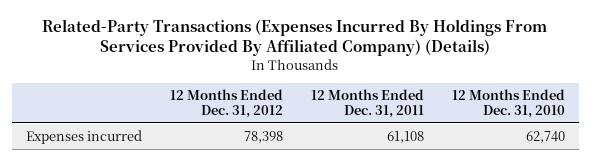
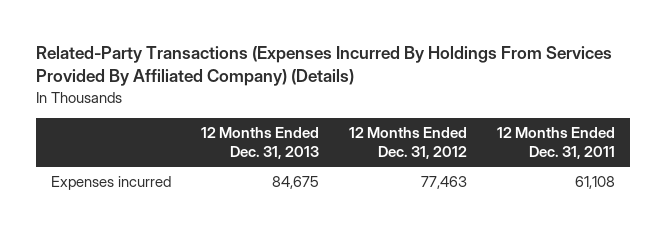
- | 12 Months Ended Dec. 31, 2012 | 12 Months Ended Dec. 31, 2011 | 12 Months Ended Dec. 31, 2010
+ | 12 Months Ended Dec. 31, 2013 | 12 Months Ended Dec. 31, 2012 | 12 Months Ended Dec. 31, 2011
- Expenses incurred | 78,398 | 61,108 | 62,740
+ Expenses incurred | 84,675 | 77,463 | 61,108

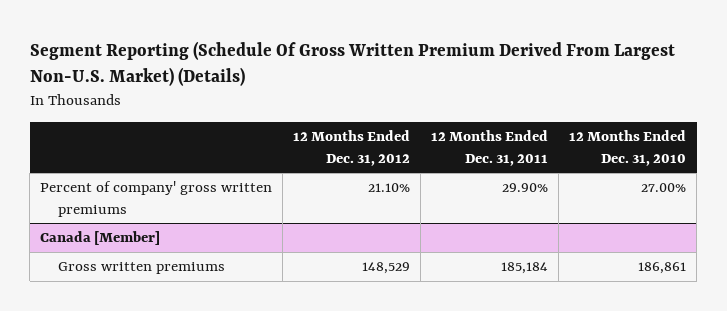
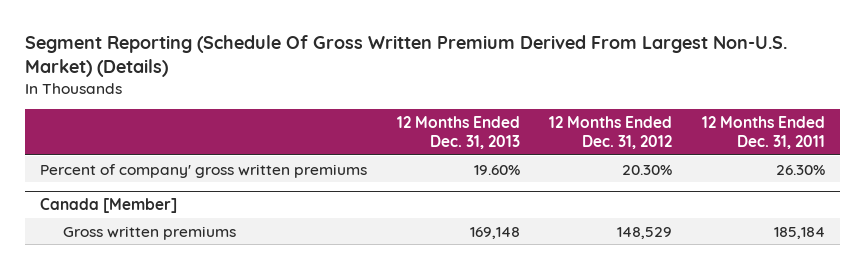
- | 12 Months Ended Dec. 31, 2012 | 12 Months Ended Dec. 31, 2011 | 12 Months Ended Dec. 31, 2010
+ | 12 Months Ended Dec. 31, 2013 | 12 Months Ended Dec. 31, 2012 | 12 Months Ended Dec. 31, 2011
- Percent of company' gross written premiums | 21.10% | 29.90% | 27.00%
+ Percent of company' gross written premiums | 19.60% | 20.30% | 26.30%

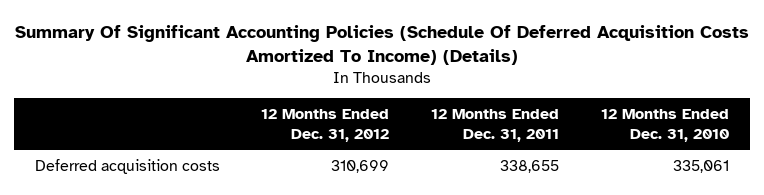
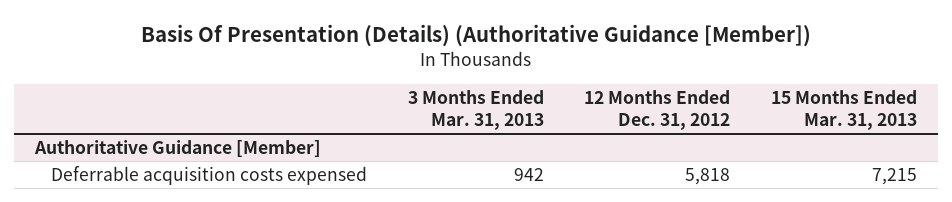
- Summary Of Significant Accounting Policies (Schedule Of Deferred Acquisition Costs Amortized To Income) (Details)
+ Basis Of Presentation (Details) (Authoritative Guidance [Member])
- | 12 Months Ended Dec. 31, 2012 | 12 Months Ended Dec. 31, 2011 | 12 Months Ended Dec. 31, 2010
+ | 3 Months Ended Mar. 31, 2013 | 12 Months Ended Dec. 31, 2012 | 15 Months Ended Mar. 31, 2013
- Deferred acquisition costs | 310,699 | 338,655 | 335,061
+ Authoritative Guidance [Member]
+ Deferrable acquisition costs expensed | 942 | 5,818 | 7,215

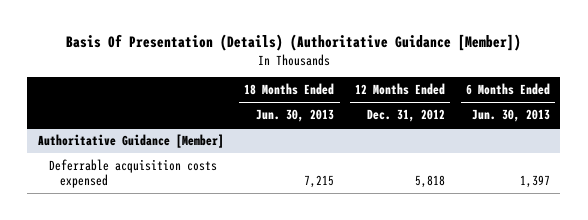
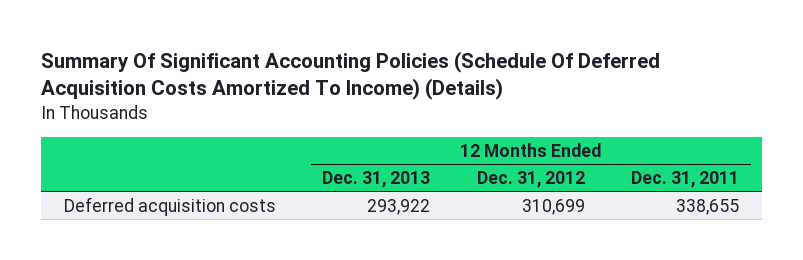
- Basis Of Presentation (Details) (Authoritative Guidance [Member])
+ Summary Of Significant Accounting Policies (Schedule Of Deferred Acquisition Costs Amortized To Income) (Details)
- | 18 Months Ended Jun. 30, 2013 | 12 Months Ended Dec. 31, 2012 | 6 Months Ended Jun. 30, 2013
+ | 12 Months Ended Dec. 31, 2013 | 12 Months Ended Dec. 31, 2012 | 12 Months Ended Dec. 31, 2011
- Authoritative Guidance [Member]
- Deferrable acquisition costs expensed | 7,215 | 5,818 | 1,397
+ Deferred acquisition costs | 293,922 | 310,699 | 338,655

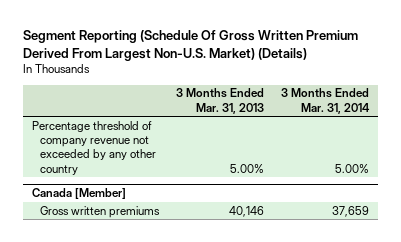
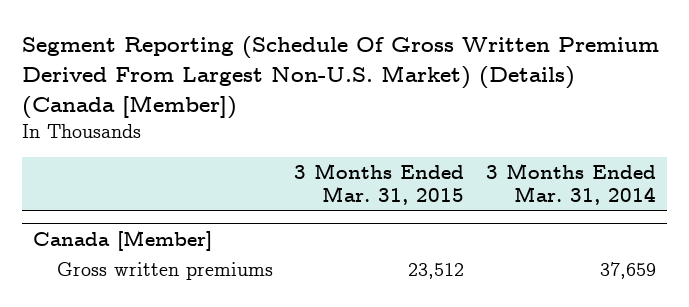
- Segment Reporting (Schedule Of Gross Written Premium Derived From Largest Non-U.S. Market) (Details)
+ Segment Reporting (Schedule Of Gross Written Premium Derived From Largest Non-U.S. Market) (Details) (Canada [Member])
- | 3 Months Ended Mar. 31, 2013 | 3 Months Ended Mar. 31, 2014
+ | 3 Months Ended Mar. 31, 2015 | 3 Months Ended Mar. 31, 2014
- Percentage threshold of company revenue not exceeded by any other country | 5.00% | 5.00%

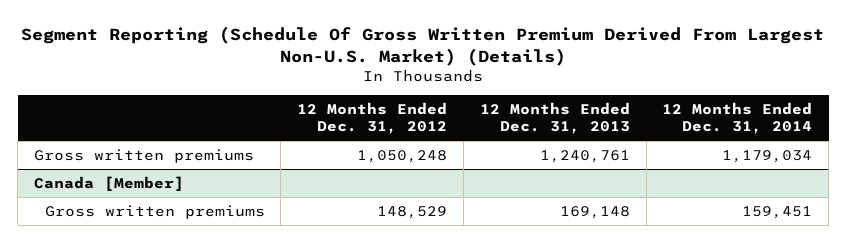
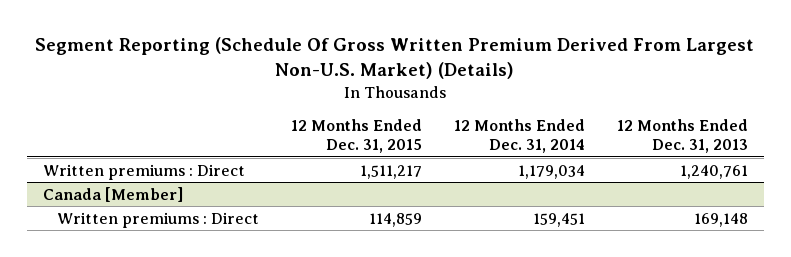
- | 12 Months Ended Dec. 31, 2012 | 12 Months Ended Dec. 31, 2013 | 12 Months Ended Dec. 31, 2014
+ | 12 Months Ended Dec. 31, 2015 | 12 Months Ended Dec. 31, 2014 | 12 Months Ended Dec. 31, 2013
- Gross written premiums | 1,050,248 | 1,240,761 | 1,179,034
+ Written premiums : Direct | 1,511,217 | 1,179,034 | 1,240,761
@ Canada [Member]
- Gross written premiums | 148,529 | 169,148 | 159,451
+ Written premiums : Direct | 114,859 | 159,451 | 169,148

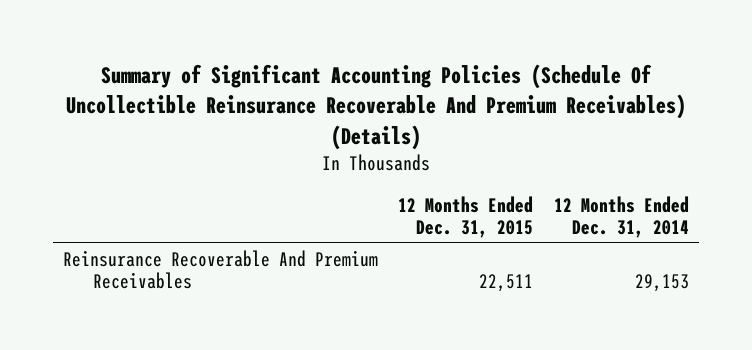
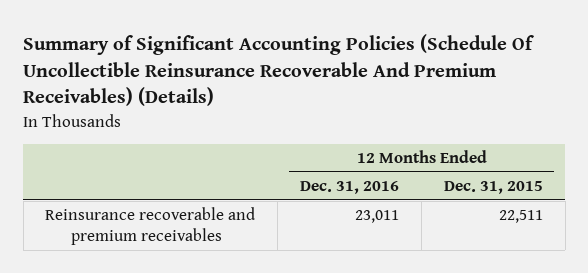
- | 12 Months Ended Dec. 31, 2015 | 12 Months Ended Dec. 31, 2014
+ | 12 Months Ended Dec. 31, 2016 | 12 Months Ended Dec. 31, 2015
- Reinsurance Recoverable And Premium Receivables | 22,511 | 29,153
+ Reinsurance recoverable and premium receivables | 23,011 | 22,511

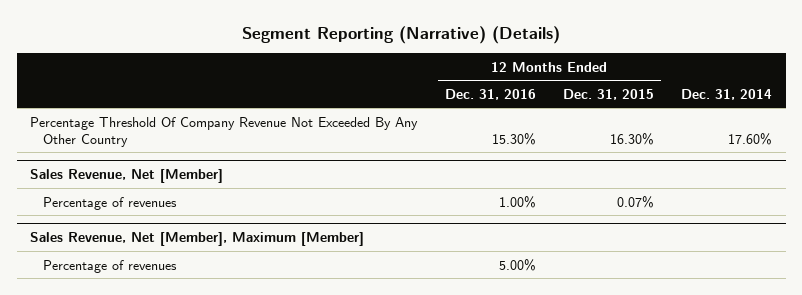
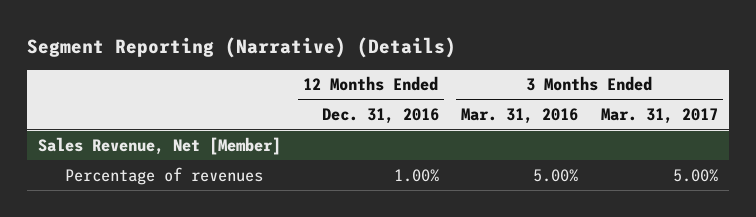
- | 12 Months Ended Dec. 31, 2016 | 12 Months Ended Dec. 31, 2015 | Dec. 31, 2014
+ | 12 Months Ended Dec. 31, 2016 | 3 Months Ended Mar. 31, 2016 | 3 Months Ended Mar. 31, 2017
- Percentage Threshold Of Company Revenue Not Exceeded By Any Other Country | 15.30% | 16.30% | 17.60%
- Sales Revenue, Net [Member], Maximum [Member]
- Percentage of revenues | 5.00% | |

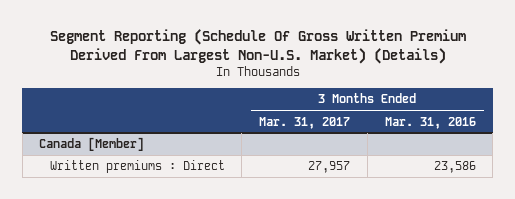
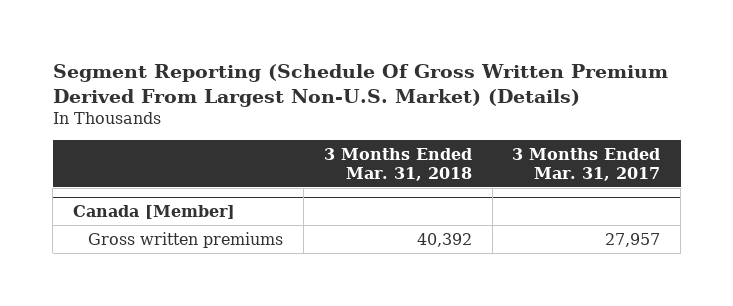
- | 3 Months Ended Mar. 31, 2017 | 3 Months Ended Mar. 31, 2016
+ | 3 Months Ended Mar. 31, 2018 | 3 Months Ended Mar. 31, 2017
@ Canada [Member]
- Written premiums : Direct | 27,957 | 23,586
+ Gross written premiums | 40,392 | 27,957

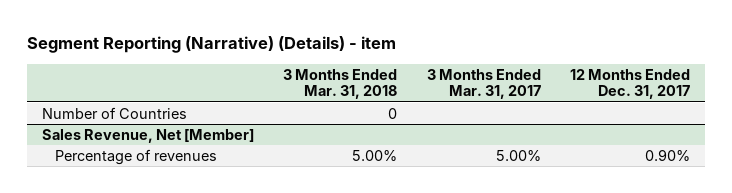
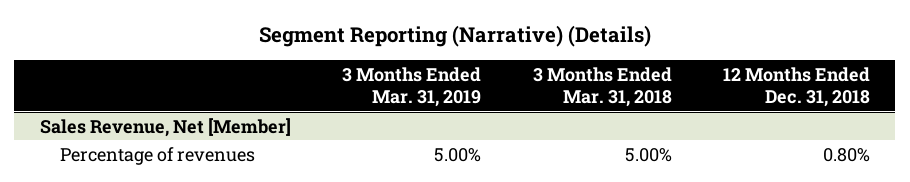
- Segment Reporting (Narrative) (Details) - item
+ Segment Reporting (Narrative) (Details)
- | 3 Months Ended Mar. 31, 2018 | 3 Months Ended Mar. 31, 2017 | 12 Months Ended Dec. 31, 2017
+ | 3 Months Ended Mar. 31, 2019 | 3 Months Ended Mar. 31, 2018 | 12 Months Ended Dec. 31, 2018
- Number of Countries | 0 | |

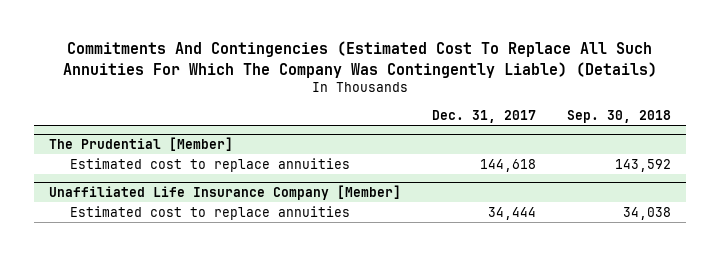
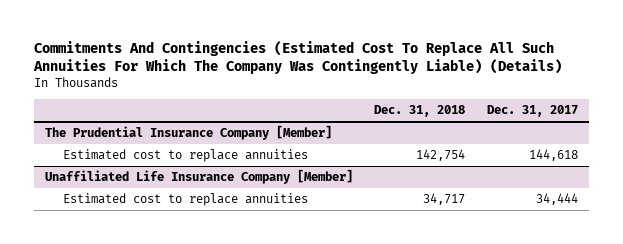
- | Dec. 31, 2017 | Sep. 30, 2018
+ | Dec. 31, 2018 | Dec. 31, 2017
- The Prudential [Member]
+ The Prudential Insurance Company [Member]

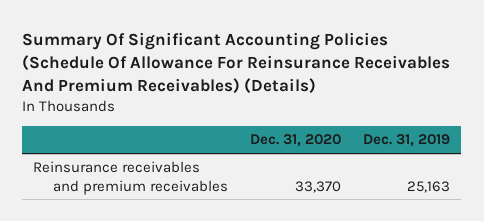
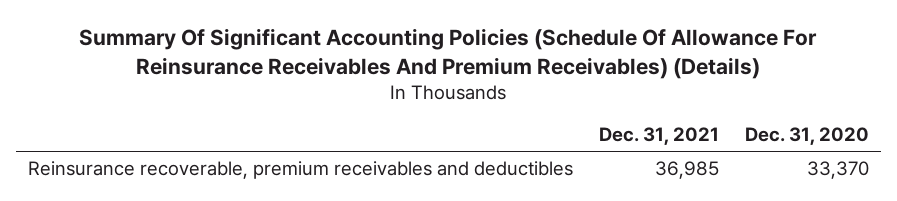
- | Dec. 31, 2020 | Dec. 31, 2019
+ | Dec. 31, 2021 | Dec. 31, 2020
- Reinsurance receivables and premium receivables | 33,370 | 25,163
+ Reinsurance recoverable, premium receivables and deductibles | 36,985 | 33,370

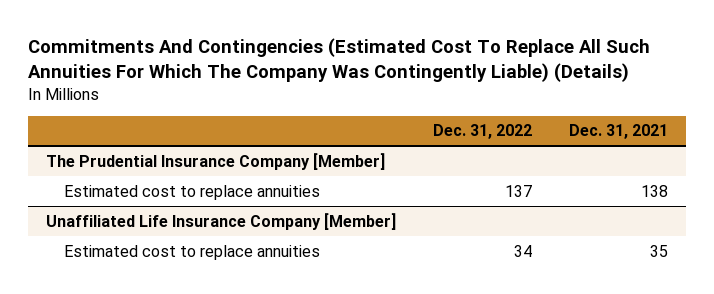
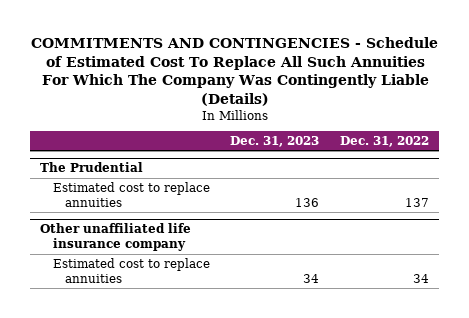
- Commitments And Contingencies (Estimated Cost To Replace All Such Annuities For Which The Company Was Contingently Liable) (Details)
+ COMMITMENTS AND CONTINGENCIES - Schedule of Estimated Cost To Replace All Such Annuities For Which The Company Was Contingently Liable (Details)
- | Dec. 31, 2022 | Dec. 31, 2021
+ | Dec. 31, 2023 | Dec. 31, 2022
- The Prudential Insurance Company [Member]
+ The Prudential
- Unaffiliated Life Insurance Company [Member]
+ Other unaffiliated life insurance company

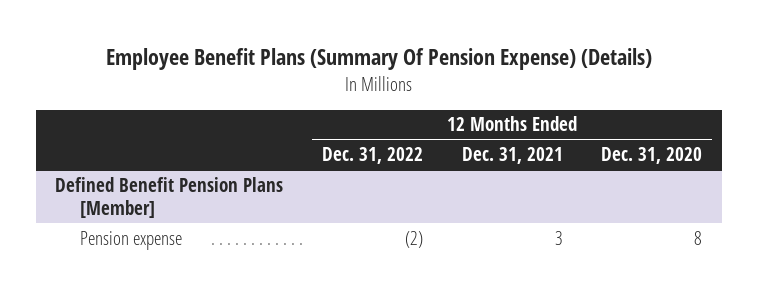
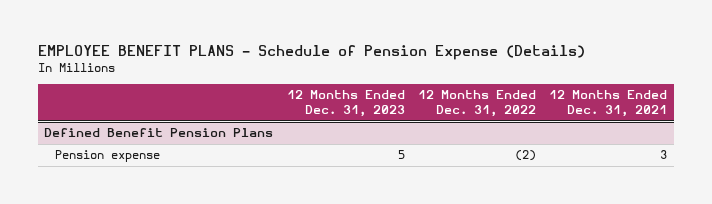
- Employee Benefit Plans (Summary Of Pension Expense) (Details)
+ EMPLOYEE BENEFIT PLANS - Schedule of Pension Expense (Details)
- | 12 Months Ended Dec. 31, 2022 | 12 Months Ended Dec. 31, 2021 | 12 Months Ended Dec. 31, 2020
+ | 12 Months Ended Dec. 31, 2023 | 12 Months Ended Dec. 31, 2022 | 12 Months Ended Dec. 31, 2021
- Defined Benefit Pension Plans [Member]
+ Defined Benefit Pension Plans

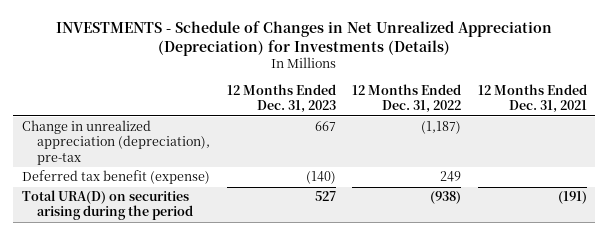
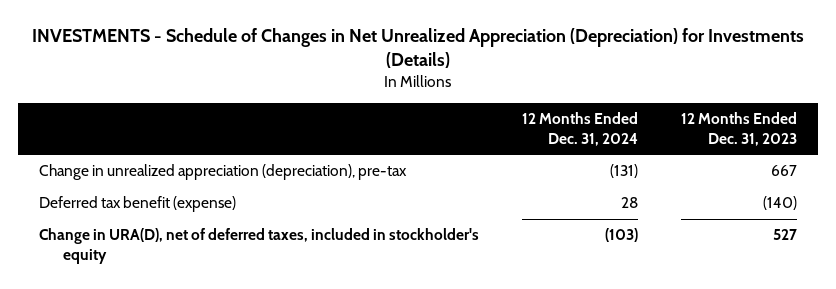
- | 12 Months Ended Dec. 31, 2023 | 12 Months Ended Dec. 31, 2022 | 12 Months Ended Dec. 31, 2021
+ | 12 Months Ended Dec. 31, 2024 | 12 Months Ended Dec. 31, 2023
- Total URA(D) on securities arising during the period | 527 | (938) | (191)
+ Change in URA(D), net of deferred taxes, included in stockholder's equity | (103) | 527

